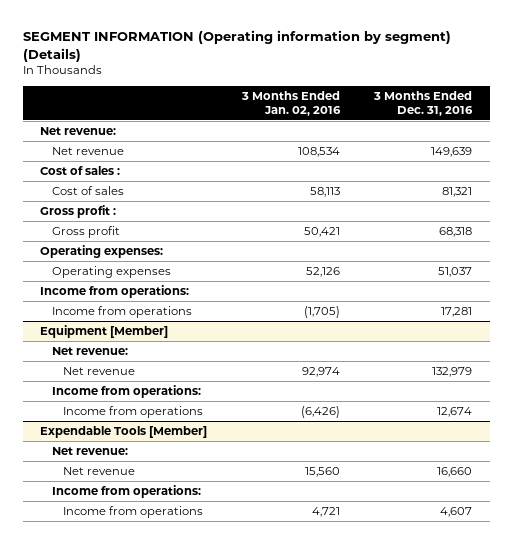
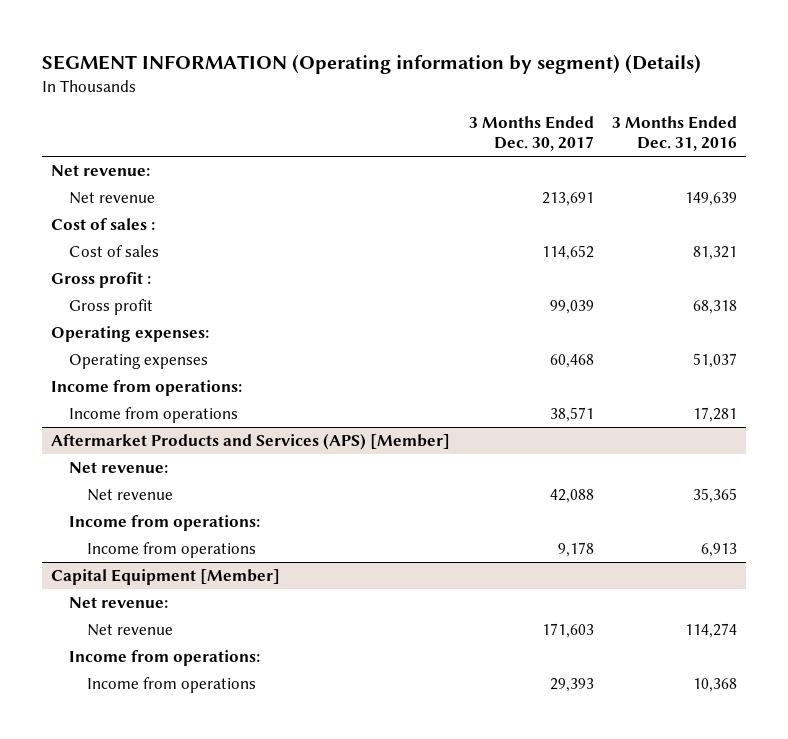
- | 3 Months Ended Jan. 02, 2016 | 3 Months Ended Dec. 31, 2016
+ | 3 Months Ended Dec. 30, 2017 | 3 Months Ended Dec. 31, 2016
- Equipment [Member]
+ Aftermarket Products and Services (APS) [Member]
- Net revenue | 92,974 | 132,979
+ Net revenue | 42,088 | 35,365
- Income from operations | (6,426) | 12,674
- Expendable Tools [Member]
+ Income from operations | 9,178 | 6,913
+ Capital Equipment [Member]
- Net revenue | 15,560 | 16,660
+ Net revenue | 171,603 | 114,274
- Income from operations | 4,721 | 4,607
+ Income from operations | 29,393 | 10,368

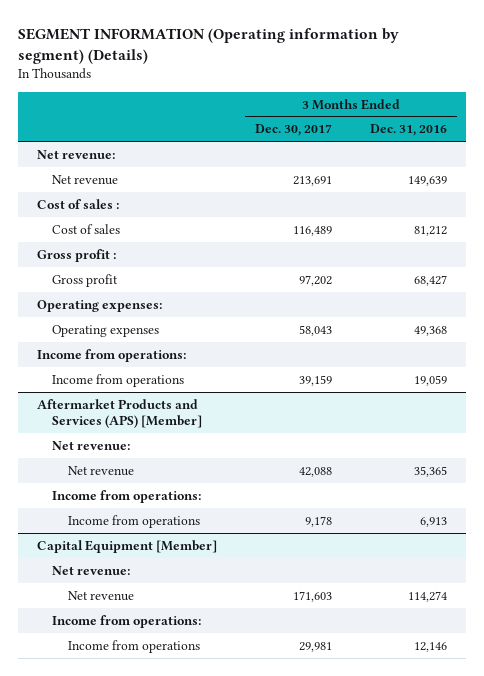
- Cost of sales | 114,652 | 81,321
+ Cost of sales | 116,489 | 81,212
- Gross profit | 99,039 | 68,318
+ Gross profit | 97,202 | 68,427
- Operating expenses | 60,468 | 51,037
+ Operating expenses | 58,043 | 49,368
- Income from operations | 38,571 | 17,281
+ Income from operations | 39,159 | 19,059
@ Capital Equipment [Member]
- Income from operations | 29,393 | 10,368
+ Income from operations | 29,981 | 12,146

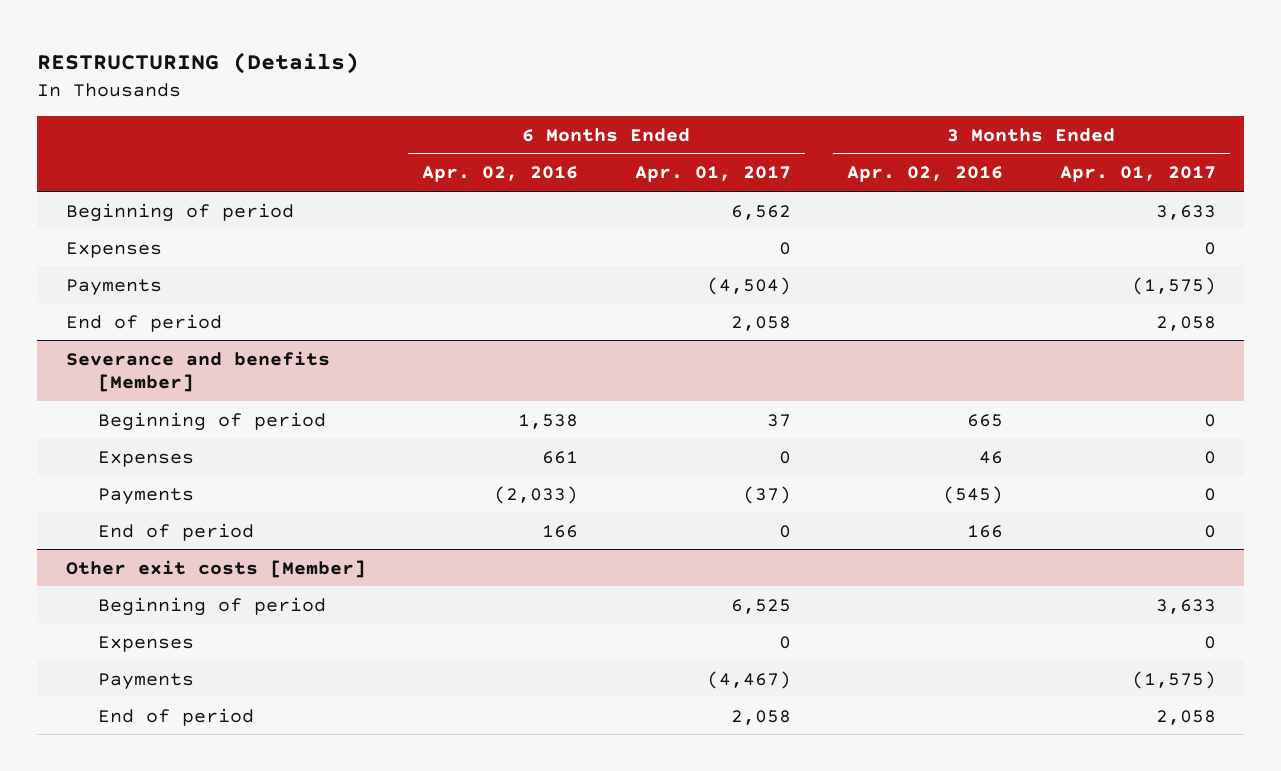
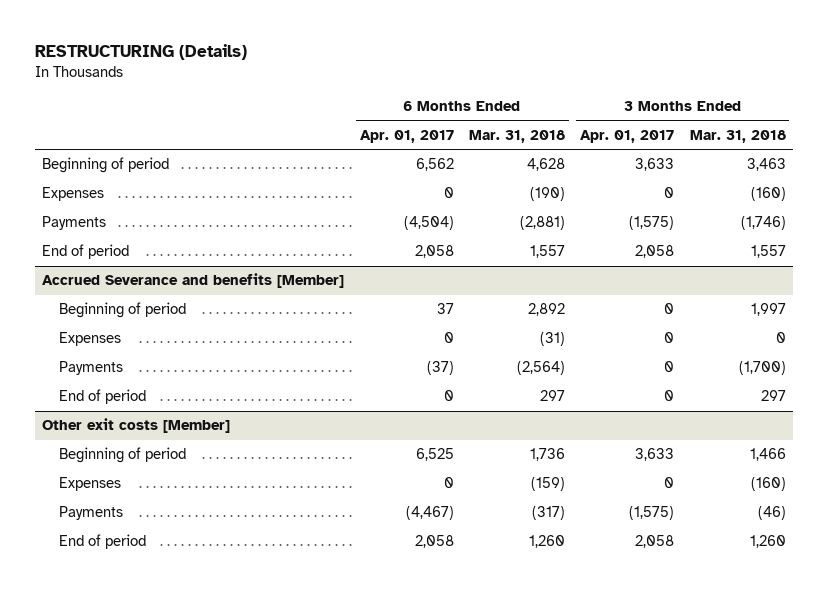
- | 6 Months Ended Apr. 02, 2016 | 6 Months Ended Apr. 01, 2017 | 3 Months Ended Apr. 02, 2016 | 3 Months Ended Apr. 01, 2017
+ | 6 Months Ended Apr. 01, 2017 | 6 Months Ended Mar. 31, 2018 | 3 Months Ended Apr. 01, 2017 | 3 Months Ended Mar. 31, 2018
- Severance and benefits [Member]
+ Accrued Severance and benefits [Member]

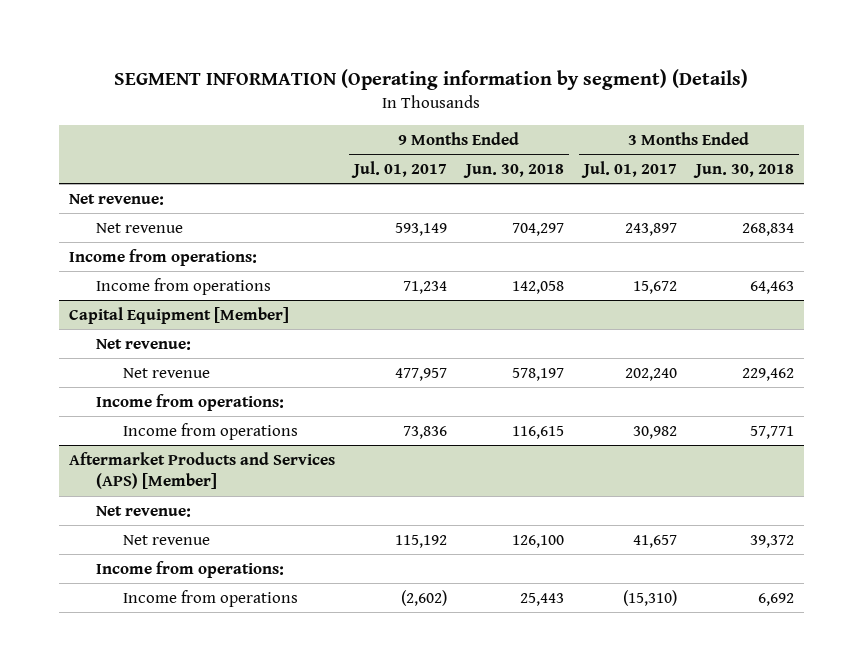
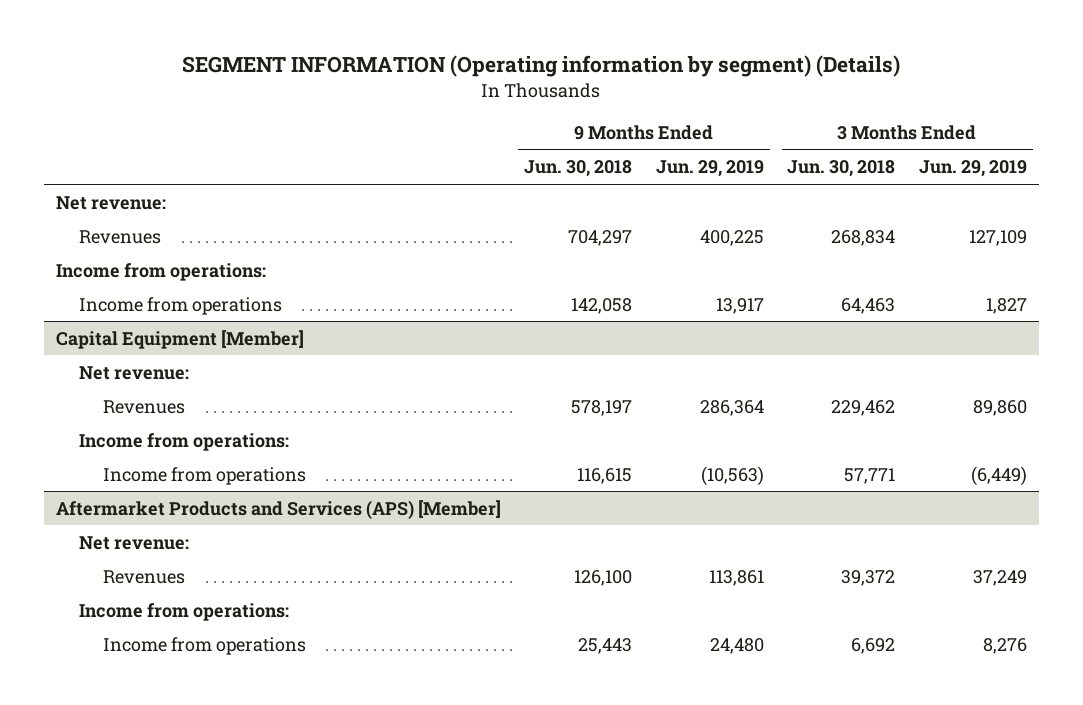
- | 9 Months Ended Jul. 01, 2017 | 9 Months Ended Jun. 30, 2018 | 3 Months Ended Jul. 01, 2017 | 3 Months Ended Jun. 30, 2018
+ | 9 Months Ended Jun. 30, 2018 | 9 Months Ended Jun. 29, 2019 | 3 Months Ended Jun. 30, 2018 | 3 Months Ended Jun. 29, 2019
- Net revenue | 593,149 | 704,297 | 243,897 | 268,834
+ Revenues | 704,297 | 400,225 | 268,834 | 127,109
@ Capital Equipment [Member]
- Net revenue | 477,957 | 578,197 | 202,240 | 229,462
+ Revenues | 578,197 | 286,364 | 229,462 | 89,860
@ Aftermarket Products and Services (APS) [Member]
- Net revenue | 115,192 | 126,100 | 41,657 | 39,372
+ Revenues | 126,100 | 113,861 | 39,372 | 37,249

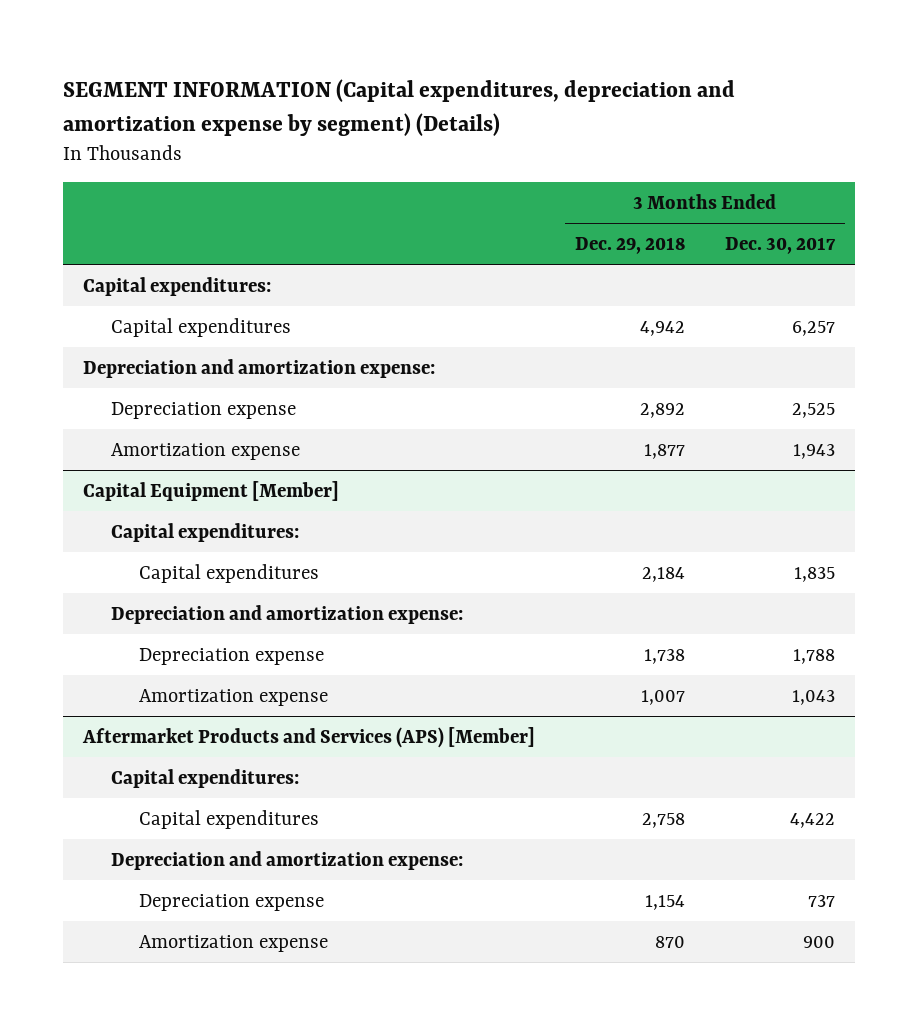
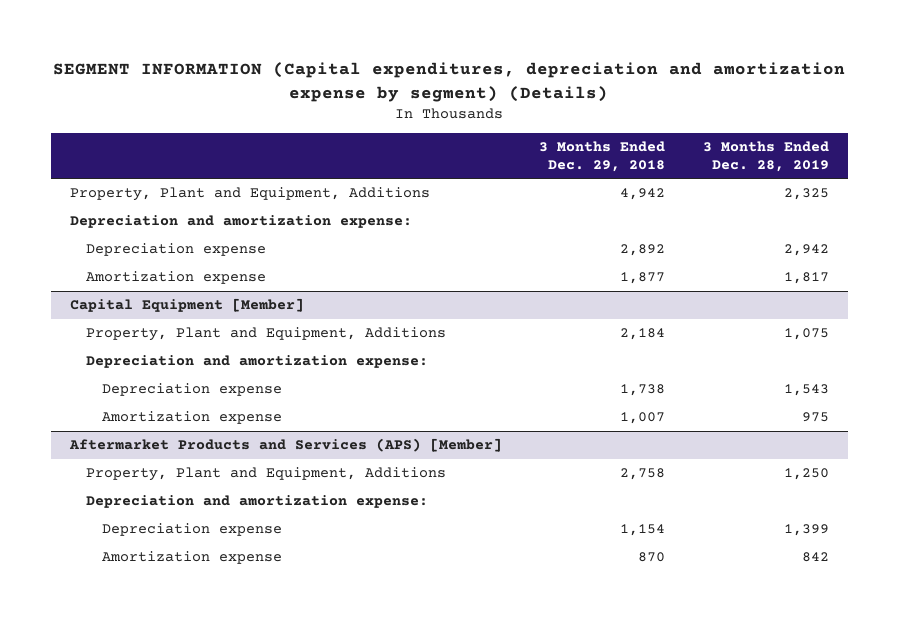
- | 3 Months Ended Dec. 29, 2018 | 3 Months Ended Dec. 30, 2017
+ | 3 Months Ended Dec. 29, 2018 | 3 Months Ended Dec. 28, 2019
- Capital expenditures:
- Capital expenditures | 4,942 | 6,257
+ Property, Plant and Equipment, Additions | 4,942 | 2,325
@ Capital Equipment [Member]
- Capital expenditures:
- Capital expenditures | 2,184 | 1,835
+ Property, Plant and Equipment, Additions | 2,184 | 1,075
@ Aftermarket Products and Services (APS) [Member]
- Capital expenditures:
- Capital expenditures | 2,758 | 4,422
+ Property, Plant and Equipment, Additions | 2,758 | 1,250

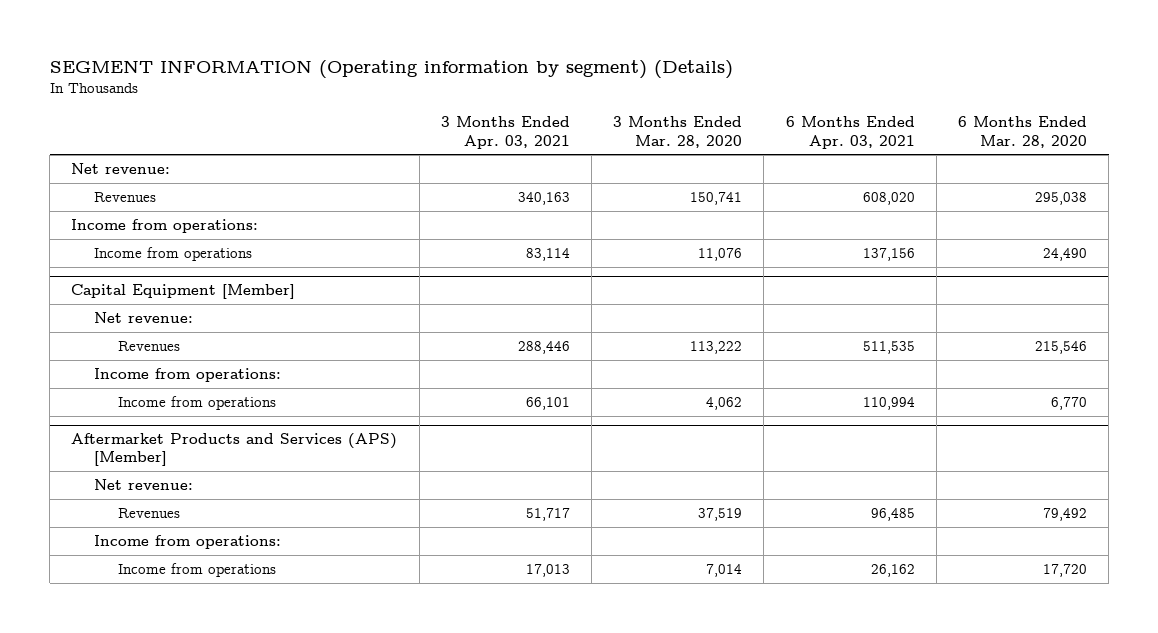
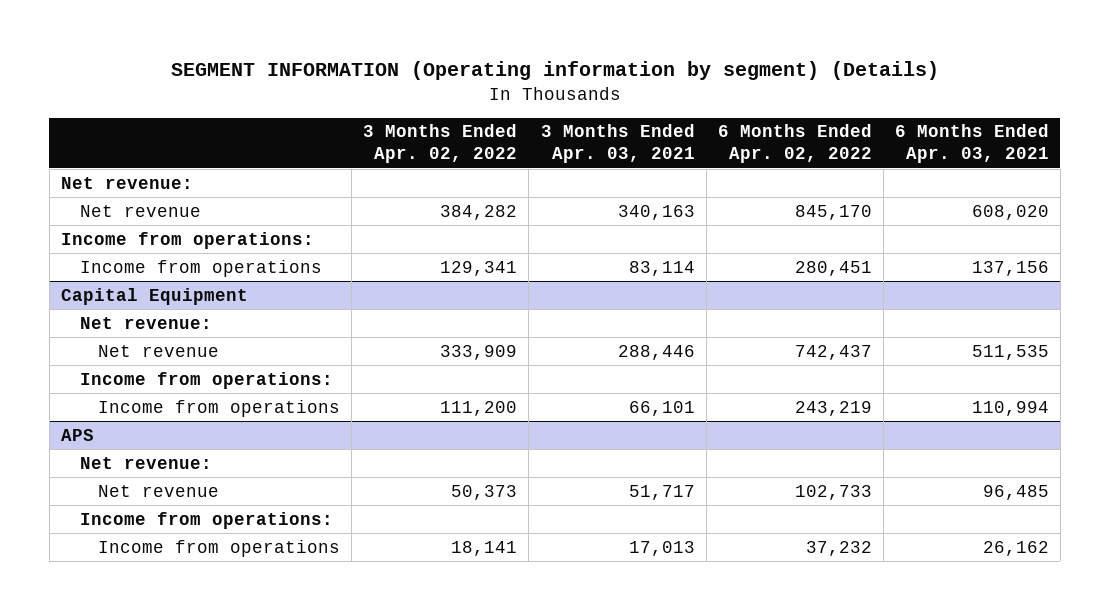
- | 3 Months Ended Apr. 03, 2021 | 3 Months Ended Mar. 28, 2020 | 6 Months Ended Apr. 03, 2021 | 6 Months Ended Mar. 28, 2020
+ | 3 Months Ended Apr. 02, 2022 | 3 Months Ended Apr. 03, 2021 | 6 Months Ended Apr. 02, 2022 | 6 Months Ended Apr. 03, 2021
- Revenues | 340,163 | 150,741 | 608,020 | 295,038
+ Net revenue | 384,282 | 340,163 | 845,170 | 608,020
- Capital Equipment [Member]
+ Capital Equipment
- Revenues | 288,446 | 113,222 | 511,535 | 215,546
+ Net revenue | 333,909 | 288,446 | 742,437 | 511,535
- Aftermarket Products and Services (APS) [Member]
+ APS
- Revenues | 51,717 | 37,519 | 96,485 | 79,492
+ Net revenue | 50,373 | 51,717 | 102,733 | 96,485

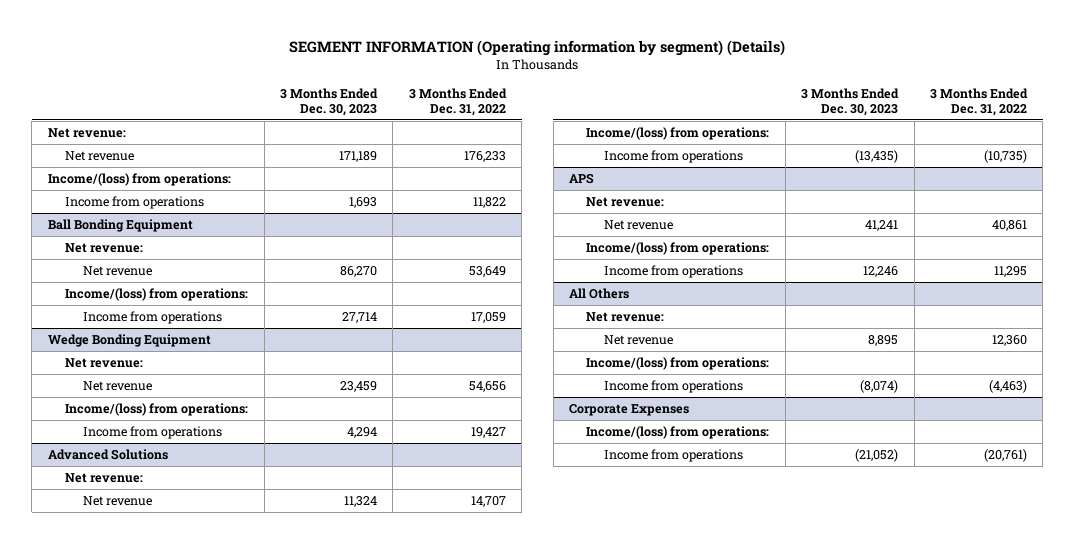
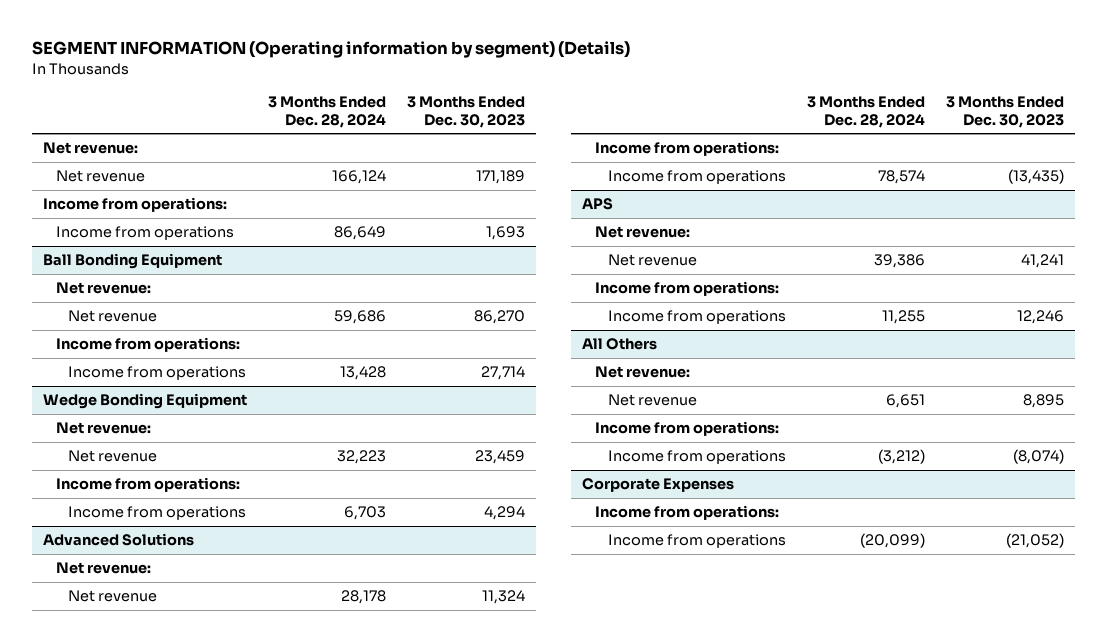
- | 3 Months Ended Dec. 30, 2023 | 3 Months Ended Dec. 31, 2022
+ | 3 Months Ended Dec. 28, 2024 | 3 Months Ended Dec. 30, 2023
- Income/(loss) from operations:
+ Income from operations:
@ Ball Bonding Equipment
- Income/(loss) from operations:
+ Income from operations:
@ Wedge Bonding Equipment
- Income/(loss) from operations:
+ Income from operations:
@ Advanced Solutions
- Income/(loss) from operations:
+ Income from operations:
@ APS
- Income/(loss) from operations:
+ Income from operations:
@ All Others
- Income/(loss) from operations:
+ Income from operations:
@ Corporate Expenses
- Income/(loss) from operations:
+ Income from operations:

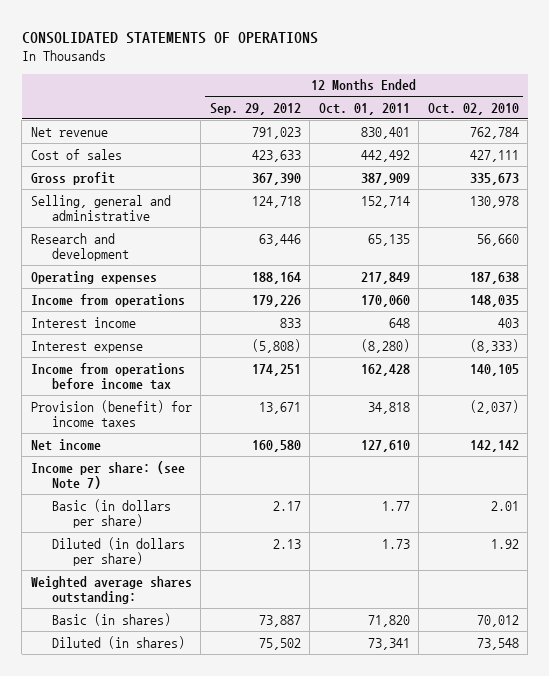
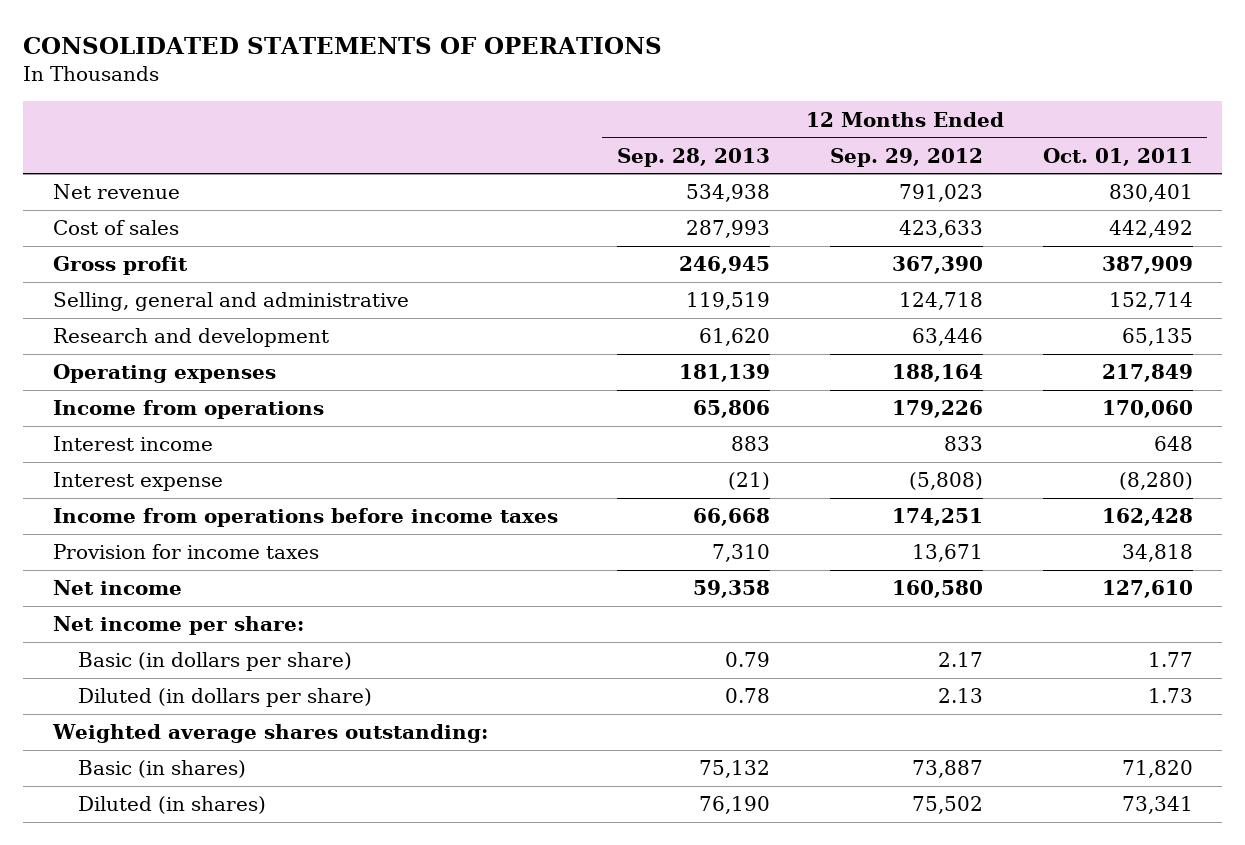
- | 12 Months Ended Sep. 29, 2012 | 12 Months Ended Oct. 01, 2011 | 12 Months Ended Oct. 02, 2010
+ | 12 Months Ended Sep. 28, 2013 | 12 Months Ended Sep. 29, 2012 | 12 Months Ended Oct. 01, 2011
- Income from operations before income tax | 174,251 | 162,428 | 140,105
- Provision (benefit) for income taxes | 13,671 | 34,818 | (2,037)
+ Income from operations before income taxes | 66,668 | 174,251 | 162,428
+ Provision for income taxes | 7,310 | 13,671 | 34,818
- Income per share: (see Note 7)
+ Net income per share:

